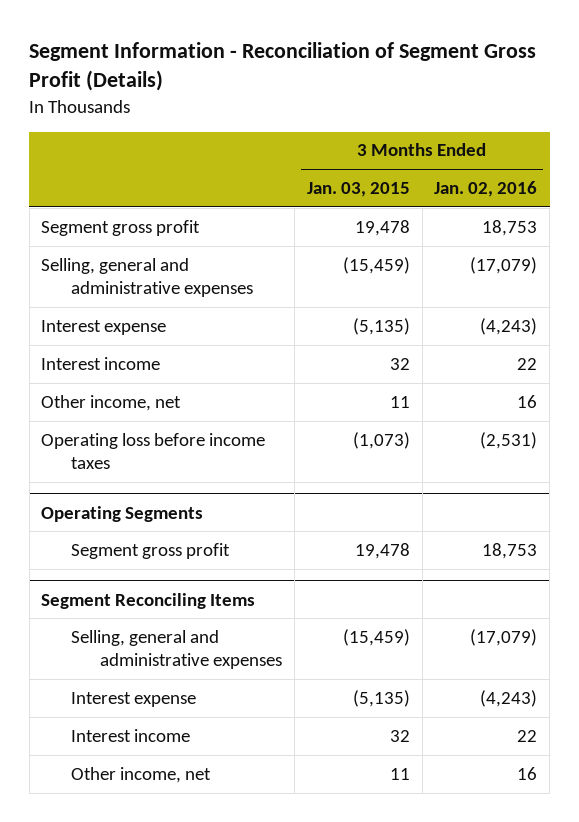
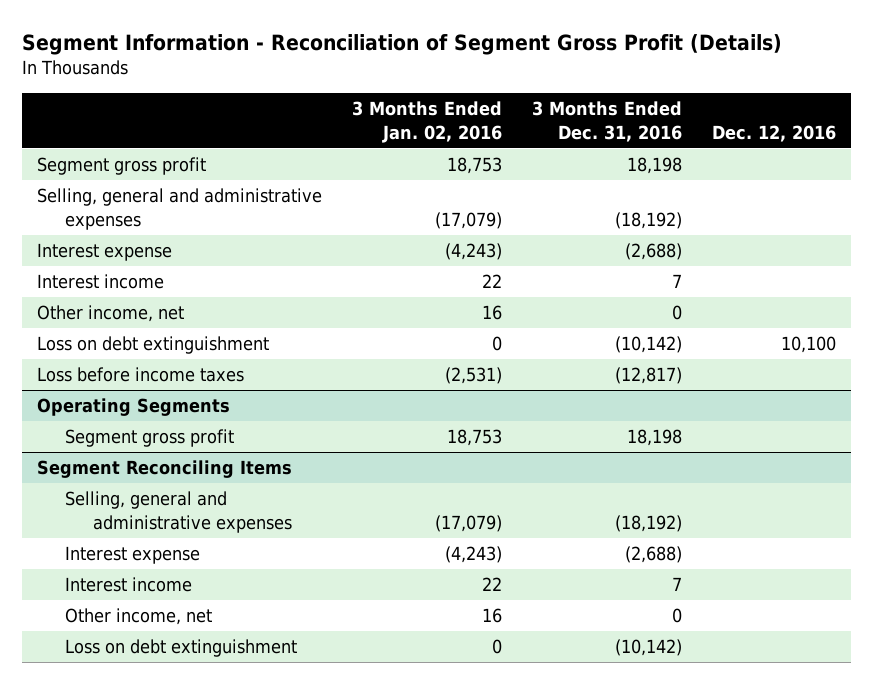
- | 3 Months Ended Jan. 03, 2015 | 3 Months Ended Jan. 02, 2016
+ | 3 Months Ended Jan. 02, 2016 | 3 Months Ended Dec. 31, 2016 | Dec. 12, 2016
- Operating loss before income taxes | (1,073) | (2,531)
+ Loss on debt extinguishment | 0 | (10,142) | 10,100
+ Loss before income taxes | (2,531) | (12,817) |
@ Segment Reconciling Items
+ Loss on debt extinguishment | 0 | (10,142) |

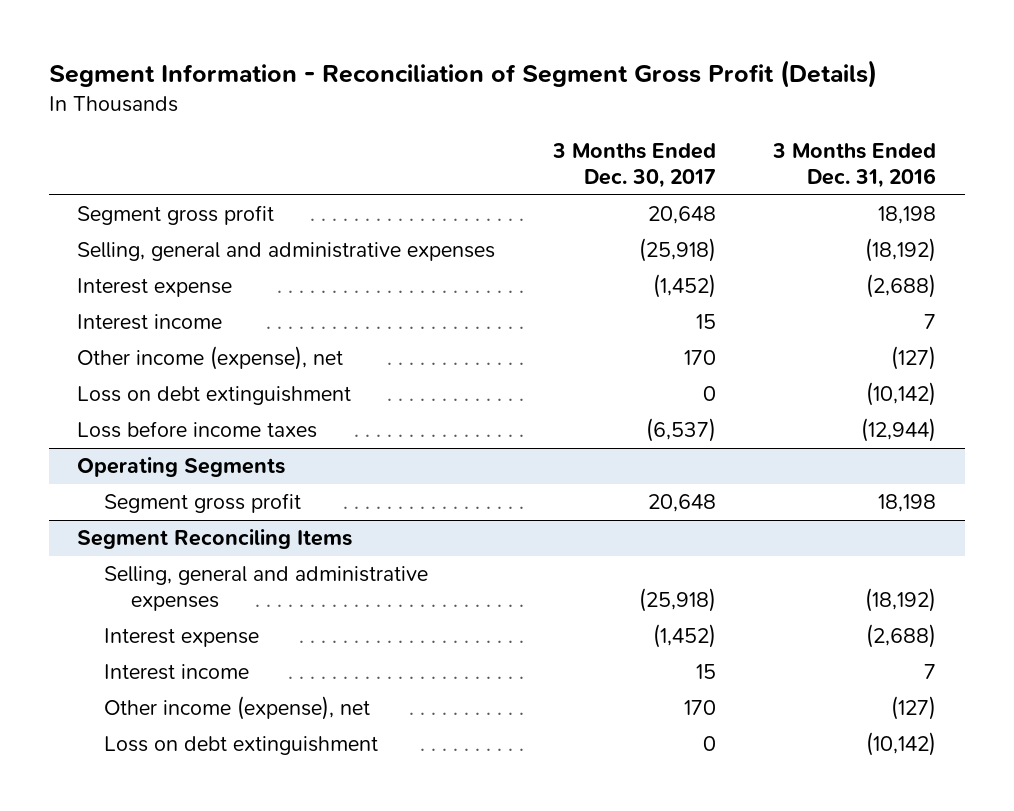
- | 3 Months Ended Jan. 02, 2016 | 3 Months Ended Dec. 31, 2016 | Dec. 12, 2016
+ | 3 Months Ended Dec. 30, 2017 | 3 Months Ended Dec. 31, 2016
- Other income, net | 16 | 0 |
+ Other income (expense), net | 170 | (127)
- Loss before income taxes | (2,531) | (12,817) |
+ Loss before income taxes | (6,537) | (12,944)
@ Segment Reconciling Items
- Other income, net | 16 | 0 |
+ Other income (expense), net | 170 | (127)

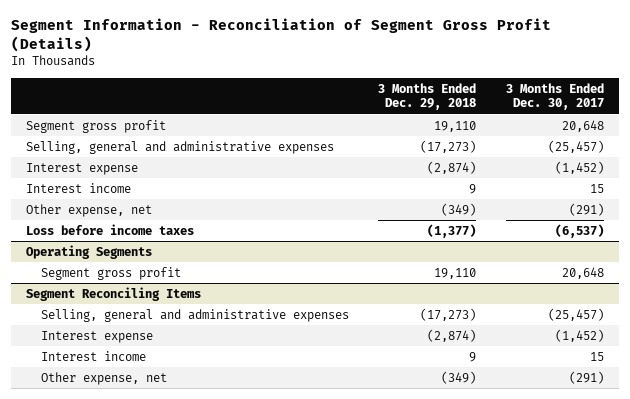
- | 3 Months Ended Dec. 30, 2017 | 3 Months Ended Dec. 31, 2016
+ | 3 Months Ended Dec. 29, 2018 | 3 Months Ended Dec. 30, 2017
- Selling, general and administrative expenses | (25,918) | (18,192)
+ Selling, general and administrative expenses | (17,273) | (25,457)
- Other income (expense), net | 170 | (127)
- Loss on debt extinguishment | 0 | (10,142)
+ Other expense, net | (349) | (291)
@ Segment Reconciling Items
- Selling, general and administrative expenses | (25,918) | (18,192)
+ Selling, general and administrative expenses | (17,273) | (25,457)
- Other income (expense), net | 170 | (127)
- Loss on debt extinguishment | 0 | (10,142)
+ Other expense, net | (349) | (291)

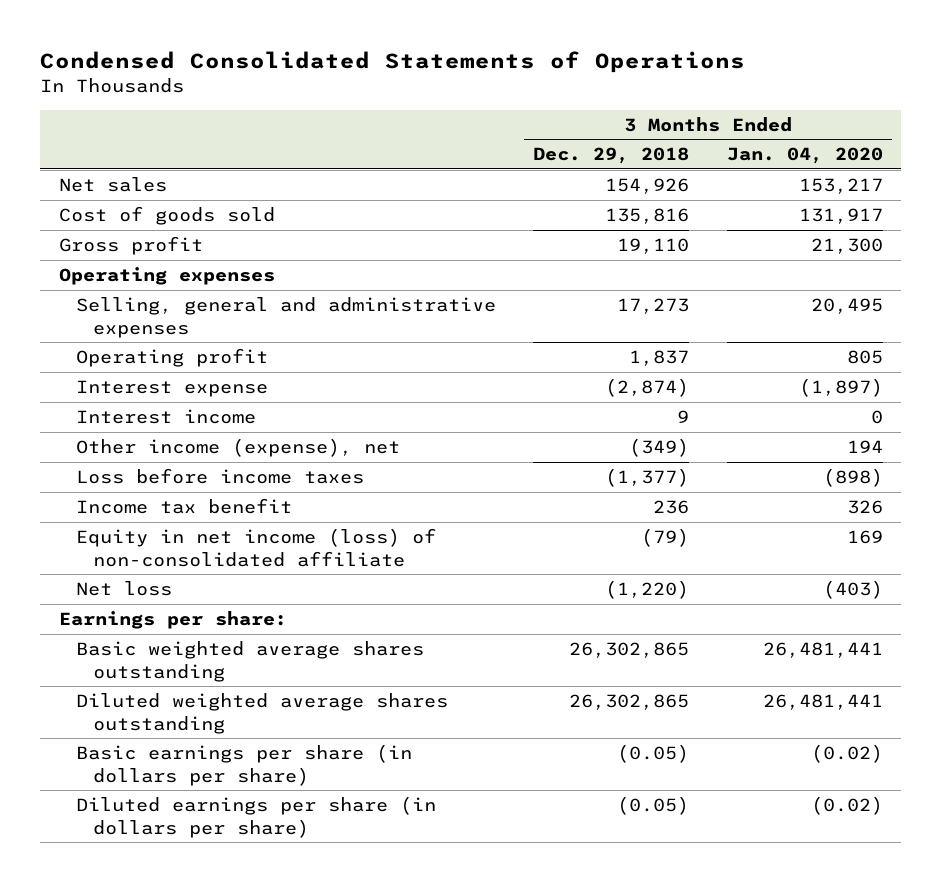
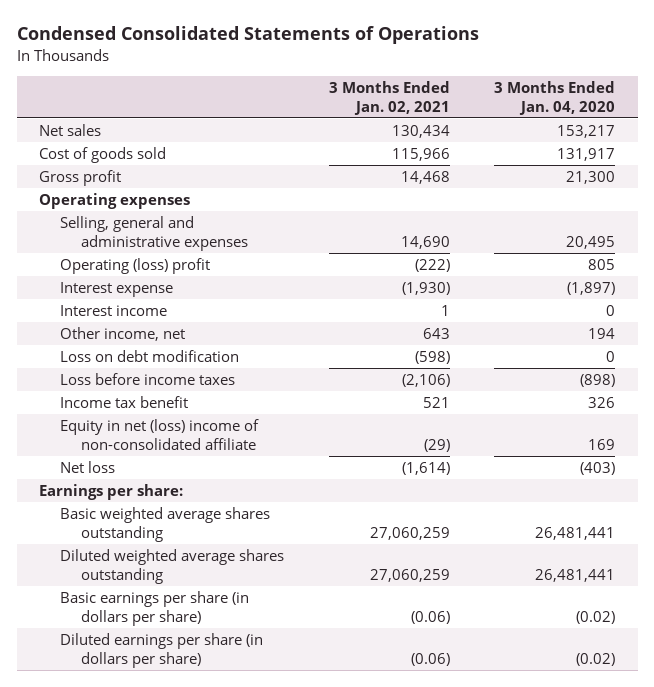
- | 3 Months Ended Dec. 29, 2018 | 3 Months Ended Jan. 04, 2020
+ | 3 Months Ended Jan. 02, 2021 | 3 Months Ended Jan. 04, 2020
- Operating profit | 1,837 | 805
+ Operating (loss) profit | (222) | 805
- Other income (expense), net | (349) | 194
+ Other income, net | 643 | 194
+ Loss on debt modification | (598) | 0
- Equity in net income (loss) of non-consolidated affiliate | (79) | 169
+ Equity in net (loss) income of non-consolidated affiliate | (29) | 169

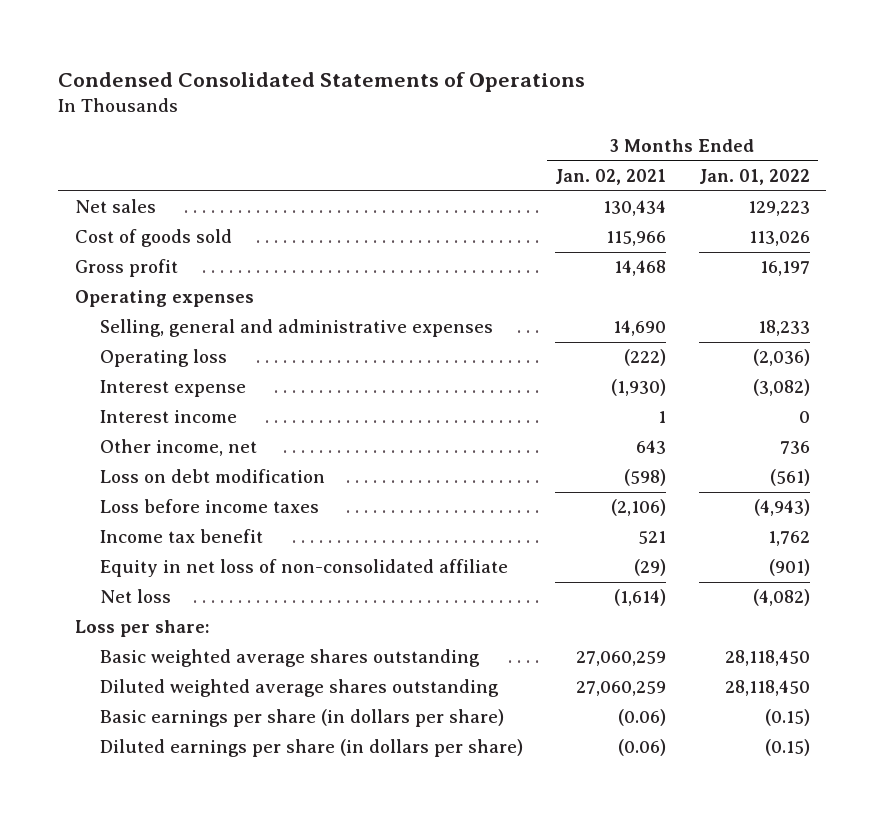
- | 3 Months Ended Jan. 02, 2021 | 3 Months Ended Jan. 04, 2020
+ | 3 Months Ended Jan. 02, 2021 | 3 Months Ended Jan. 01, 2022
- Operating (loss) profit | (222) | 805
+ Operating loss | (222) | (2,036)
- Equity in net (loss) income of non-consolidated affiliate | (29) | 169
+ Equity in net loss of non-consolidated affiliate | (29) | (901)
- Earnings per share:
+ Loss per share:

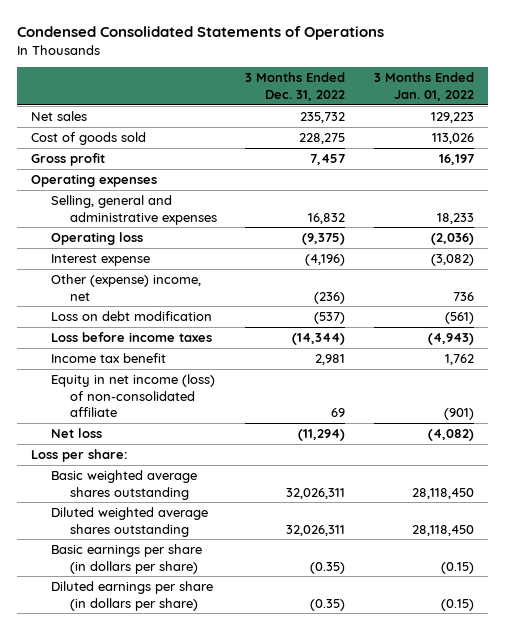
- | 3 Months Ended Jan. 02, 2021 | 3 Months Ended Jan. 01, 2022
+ | 3 Months Ended Dec. 31, 2022 | 3 Months Ended Jan. 01, 2022
- Interest income | 1 | 0
- Other income, net | 643 | 736
+ Other (expense) income, net | (236) | 736
- Equity in net loss of non-consolidated affiliate | (29) | (901)
+ Equity in net income (loss) of non-consolidated affiliate | 69 | (901)

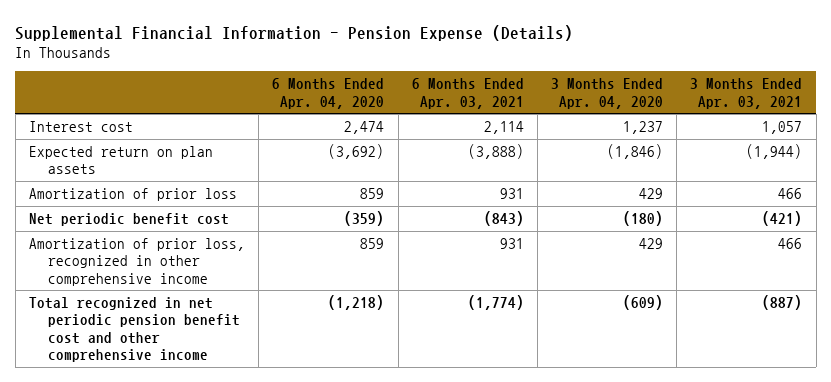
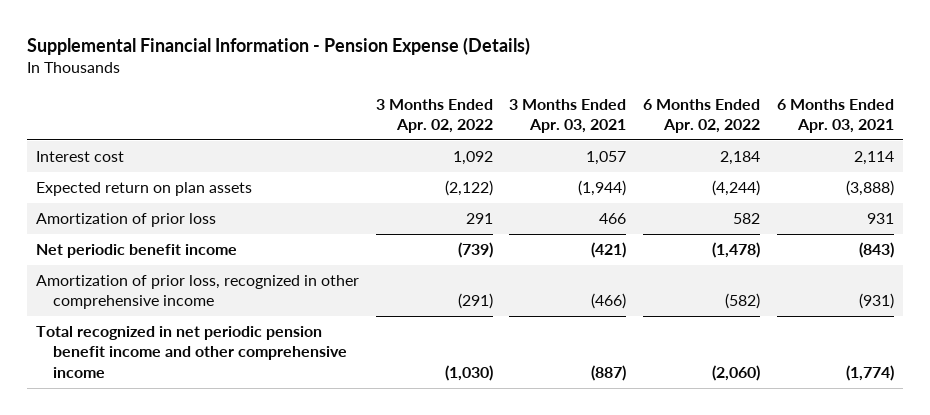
- | 6 Months Ended Apr. 04, 2020 | 6 Months Ended Apr. 03, 2021 | 3 Months Ended Apr. 04, 2020 | 3 Months Ended Apr. 03, 2021
+ | 3 Months Ended Apr. 02, 2022 | 3 Months Ended Apr. 03, 2021 | 6 Months Ended Apr. 02, 2022 | 6 Months Ended Apr. 03, 2021
- Net periodic benefit cost | (359) | (843) | (180) | (421)
- Amortization of prior loss, recognized in other comprehensive income | 859 | 931 | 429 | 466
- Total recognized in net periodic pension benefit cost and other comprehensive income | (1,218) | (1,774) | (609) | (887)
+ Net periodic benefit income | (739) | (421) | (1,478) | (843)
+ Amortization of prior loss, recognized in other comprehensive income | (291) | (466) | (582) | (931)
+ Total recognized in net periodic pension benefit income and other comprehensive income | (1,030) | (887) | (2,060) | (1,774)

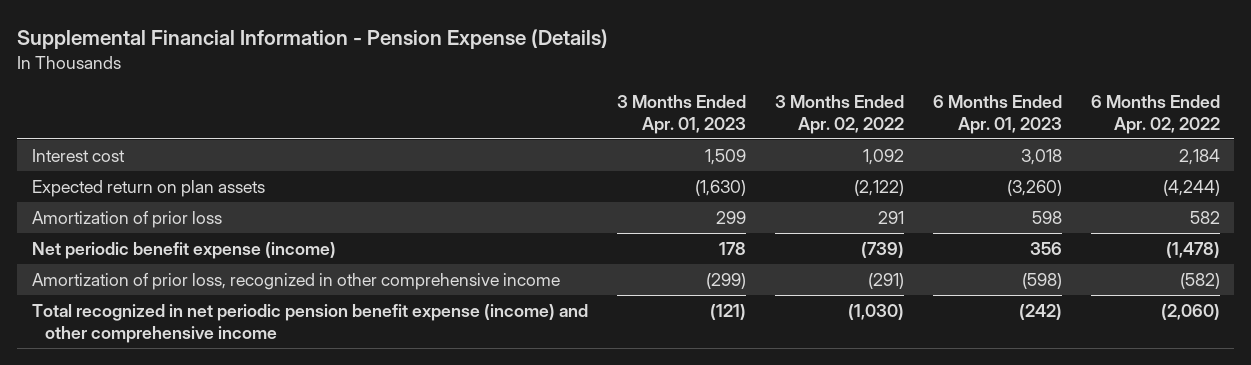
- | 3 Months Ended Apr. 02, 2022 | 3 Months Ended Apr. 03, 2021 | 6 Months Ended Apr. 02, 2022 | 6 Months Ended Apr. 03, 2021
+ | 3 Months Ended Apr. 01, 2023 | 3 Months Ended Apr. 02, 2022 | 6 Months Ended Apr. 01, 2023 | 6 Months Ended Apr. 02, 2022
- Net periodic benefit income | (739) | (421) | (1,478) | (843)
+ Net periodic benefit expense (income) | 178 | (739) | 356 | (1,478)
- Total recognized in net periodic pension benefit income and other comprehensive income | (1,030) | (887) | (2,060) | (1,774)
+ Total recognized in net periodic pension benefit expense (income) and other comprehensive income | (121) | (1,030) | (242) | (2,060)

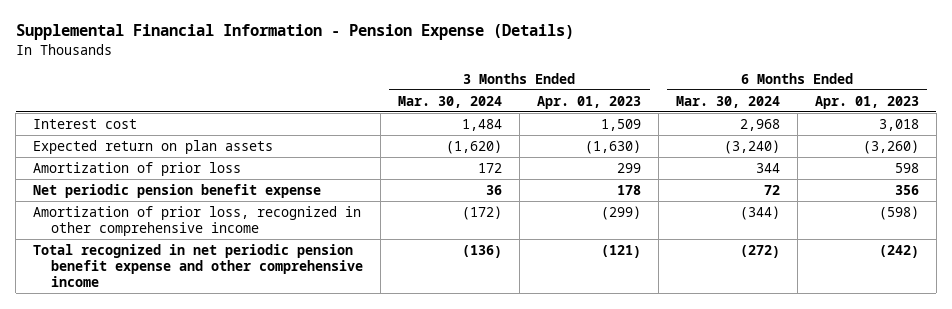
- | 3 Months Ended Apr. 01, 2023 | 3 Months Ended Apr. 02, 2022 | 6 Months Ended Apr. 01, 2023 | 6 Months Ended Apr. 02, 2022
+ | 3 Months Ended Mar. 30, 2024 | 3 Months Ended Apr. 01, 2023 | 6 Months Ended Mar. 30, 2024 | 6 Months Ended Apr. 01, 2023
- Net periodic benefit expense (income) | 178 | (739) | 356 | (1,478)
+ Net periodic pension benefit expense | 36 | 178 | 72 | 356
- Total recognized in net periodic pension benefit expense (income) and other comprehensive income | (121) | (1,030) | (242) | (2,060)
+ Total recognized in net periodic pension benefit expense and other comprehensive income | (136) | (121) | (272) | (242)

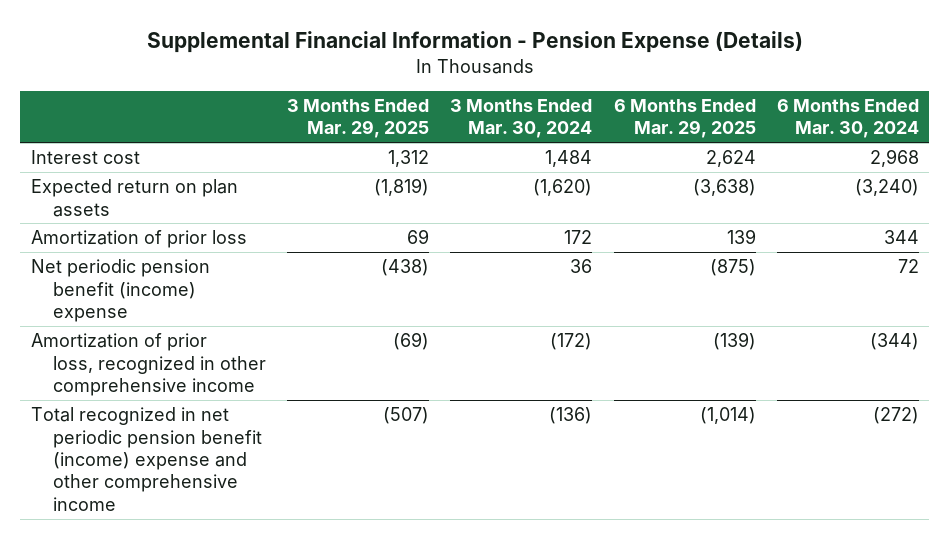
- | 3 Months Ended Mar. 30, 2024 | 3 Months Ended Apr. 01, 2023 | 6 Months Ended Mar. 30, 2024 | 6 Months Ended Apr. 01, 2023
+ | 3 Months Ended Mar. 29, 2025 | 3 Months Ended Mar. 30, 2024 | 6 Months Ended Mar. 29, 2025 | 6 Months Ended Mar. 30, 2024
- Net periodic pension benefit expense | 36 | 178 | 72 | 356
+ Net periodic pension benefit (income) expense | (438) | 36 | (875) | 72
- Total recognized in net periodic pension benefit expense and other comprehensive income | (136) | (121) | (272) | (242)
+ Total recognized in net periodic pension benefit (income) expense and other comprehensive income | (507) | (136) | (1,014) | (272)

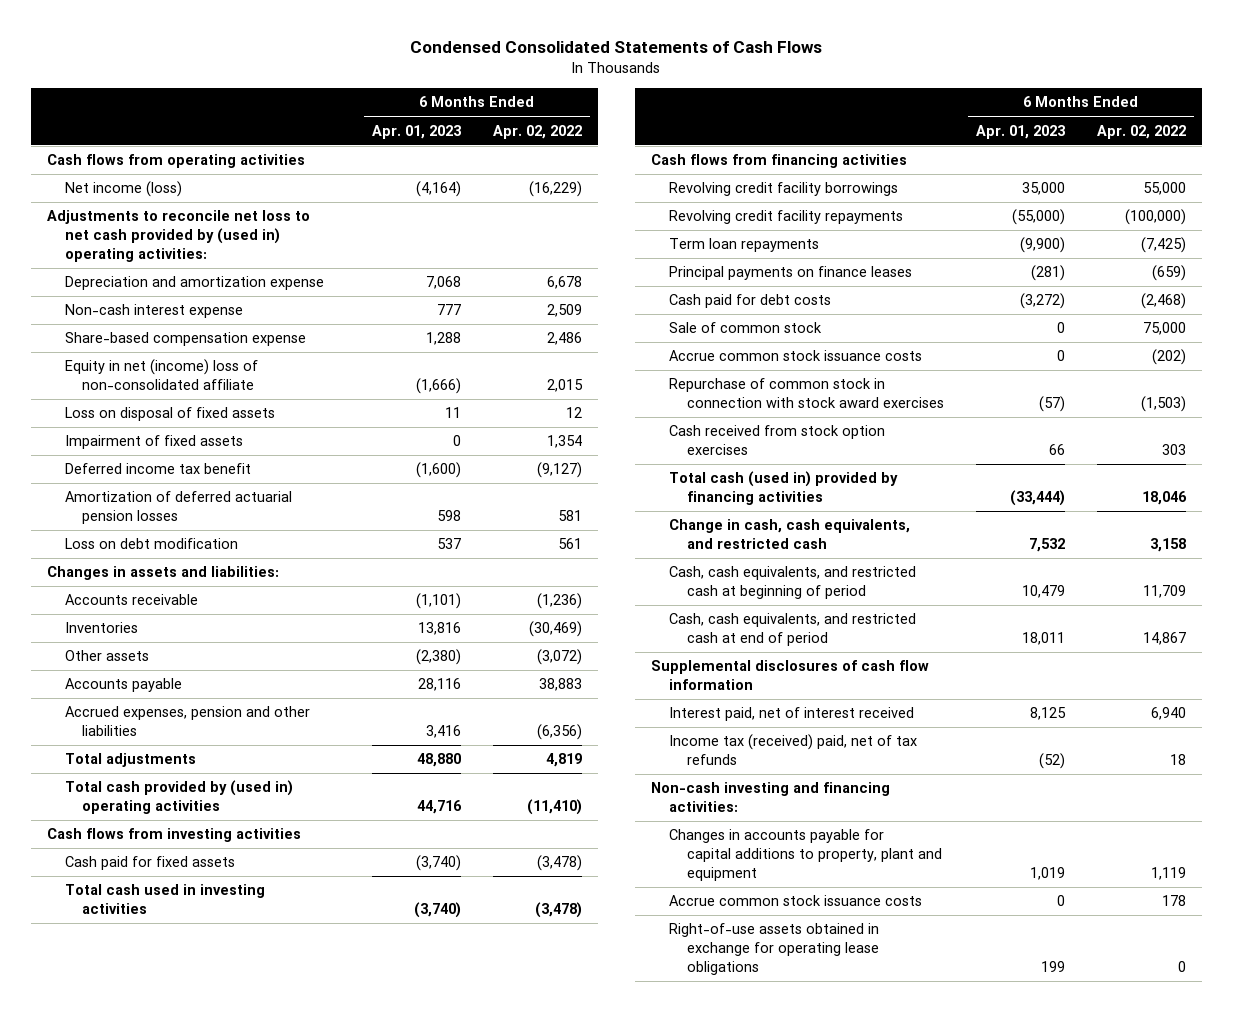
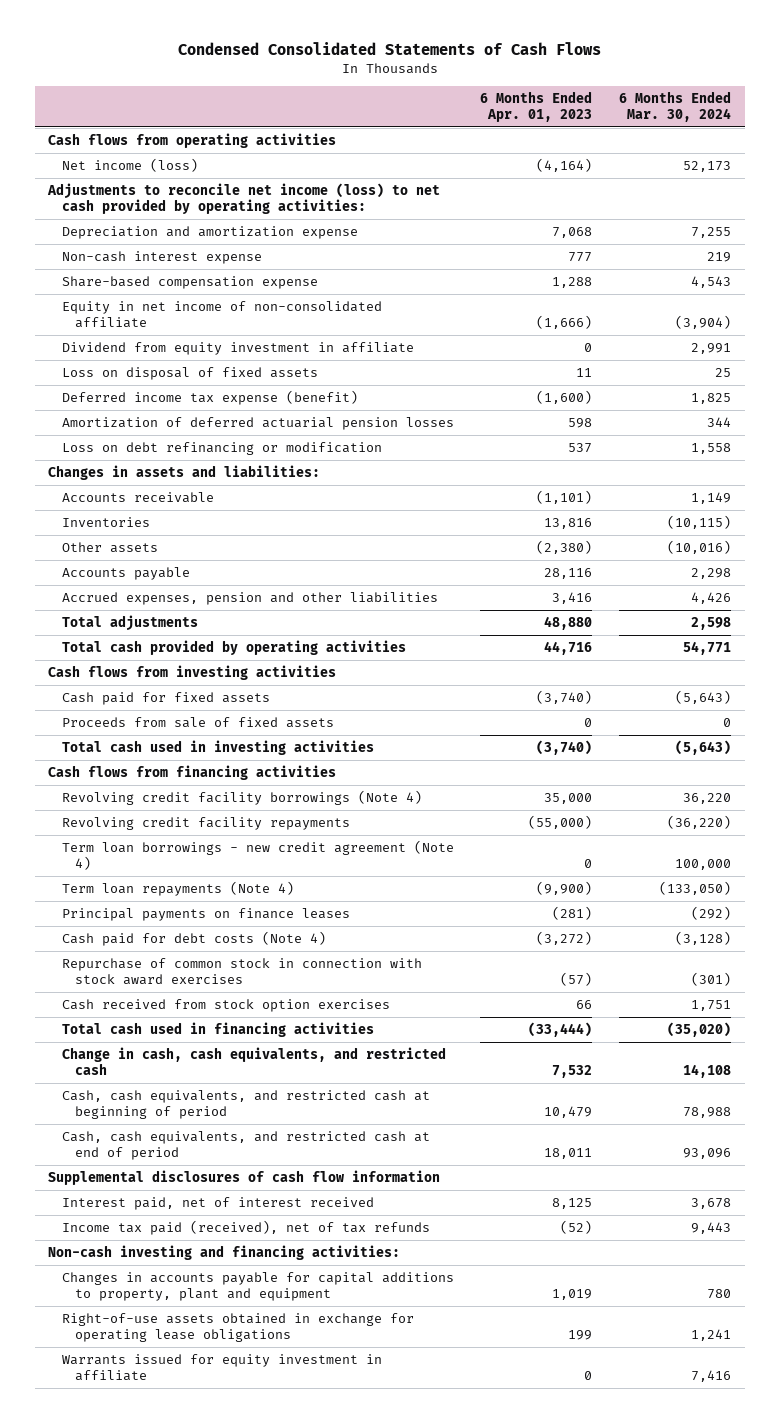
- | 6 Months Ended Apr. 01, 2023 | 6 Months Ended Apr. 02, 2022
+ | 6 Months Ended Apr. 01, 2023 | 6 Months Ended Mar. 30, 2024
- Adjustments to reconcile net loss to net cash provided by (used in) operating activities:
+ Adjustments to reconcile net income (loss) to net cash provided by operating activities:
- Equity in net (income) loss of non-consolidated affiliate | (1,666) | 2,015
+ Equity in net income of non-consolidated affiliate | (1,666) | (3,904)
+ Dividend from equity investment in affiliate | 0 | 2,991
- Impairment of fixed assets | 0 | 1,354
- Deferred income tax benefit | (1,600) | (9,127)
+ Deferred income tax expense (benefit) | (1,600) | 1,825
- Loss on debt modification | 537 | 561
+ Loss on debt refinancing or modification | 537 | 1,558
- Total cash provided by (used in) operating activities | 44,716 | (11,410)
+ Total cash provided by operating activities | 44,716 | 54,771
+ Proceeds from sale of fixed assets | 0 | 0
- Revolving credit facility borrowings | 35,000 | 55,000
+ Revolving credit facility borrowings (Note 4) | 35,000 | 36,220
- Term loan repayments | (9,900) | (7,425)
+ Term loan borrowings - new credit agreement (Note 4) | 0 | 100,000
+ Term loan repayments (Note 4) | (9,900) | (133,050)
- Cash paid for debt costs | (3,272) | (2,468)
- Sale of common stock | 0 | 75,000
- Accrue common stock issuance costs | 0 | (202)
+ Cash paid for debt costs (Note 4) | (3,272) | (3,128)
- Total cash (used in) provided by financing activities | (33,444) | 18,046
+ Total cash used in financing activities | (33,444) | (35,020)
- Income tax (received) paid, net of tax refunds | (52) | 18
+ Income tax paid (received), net of tax refunds | (52) | 9,443
- Accrue common stock issuance costs | 0 | 178
+ Warrants issued for equity investment in affiliate | 0 | 7,416

